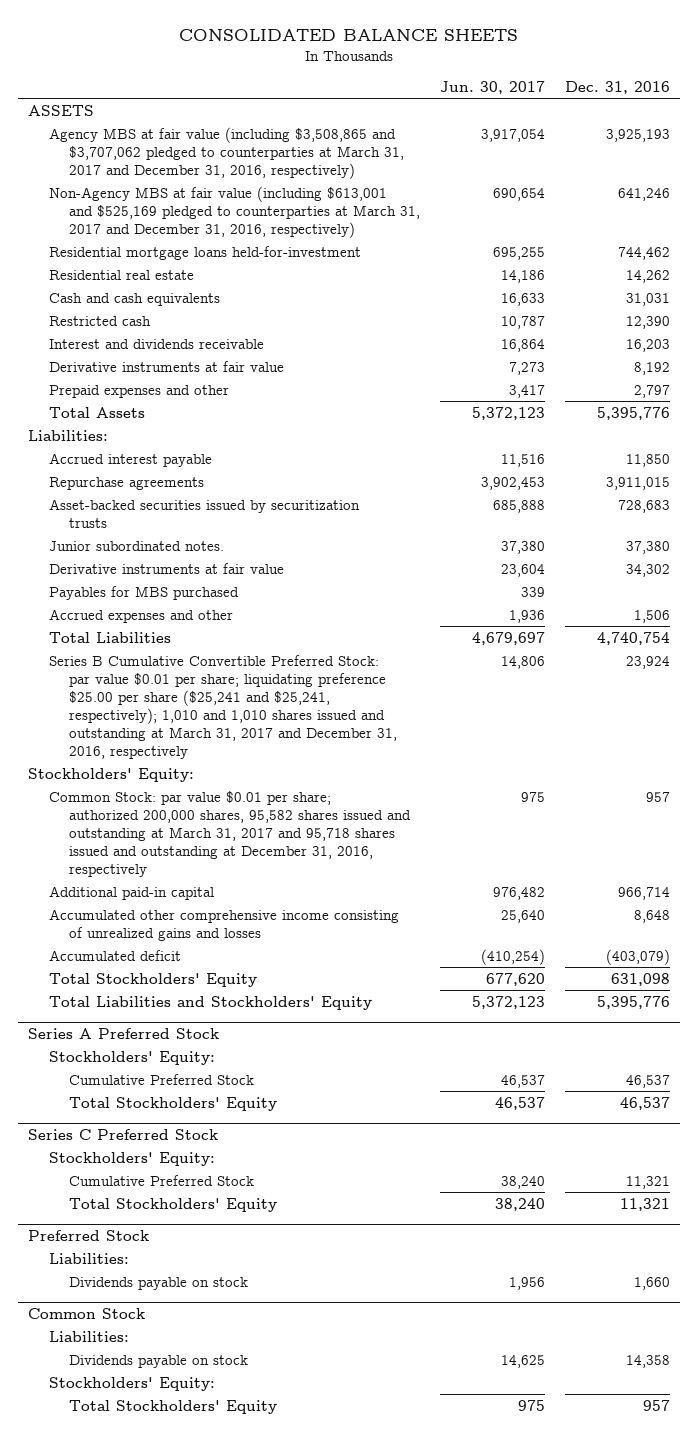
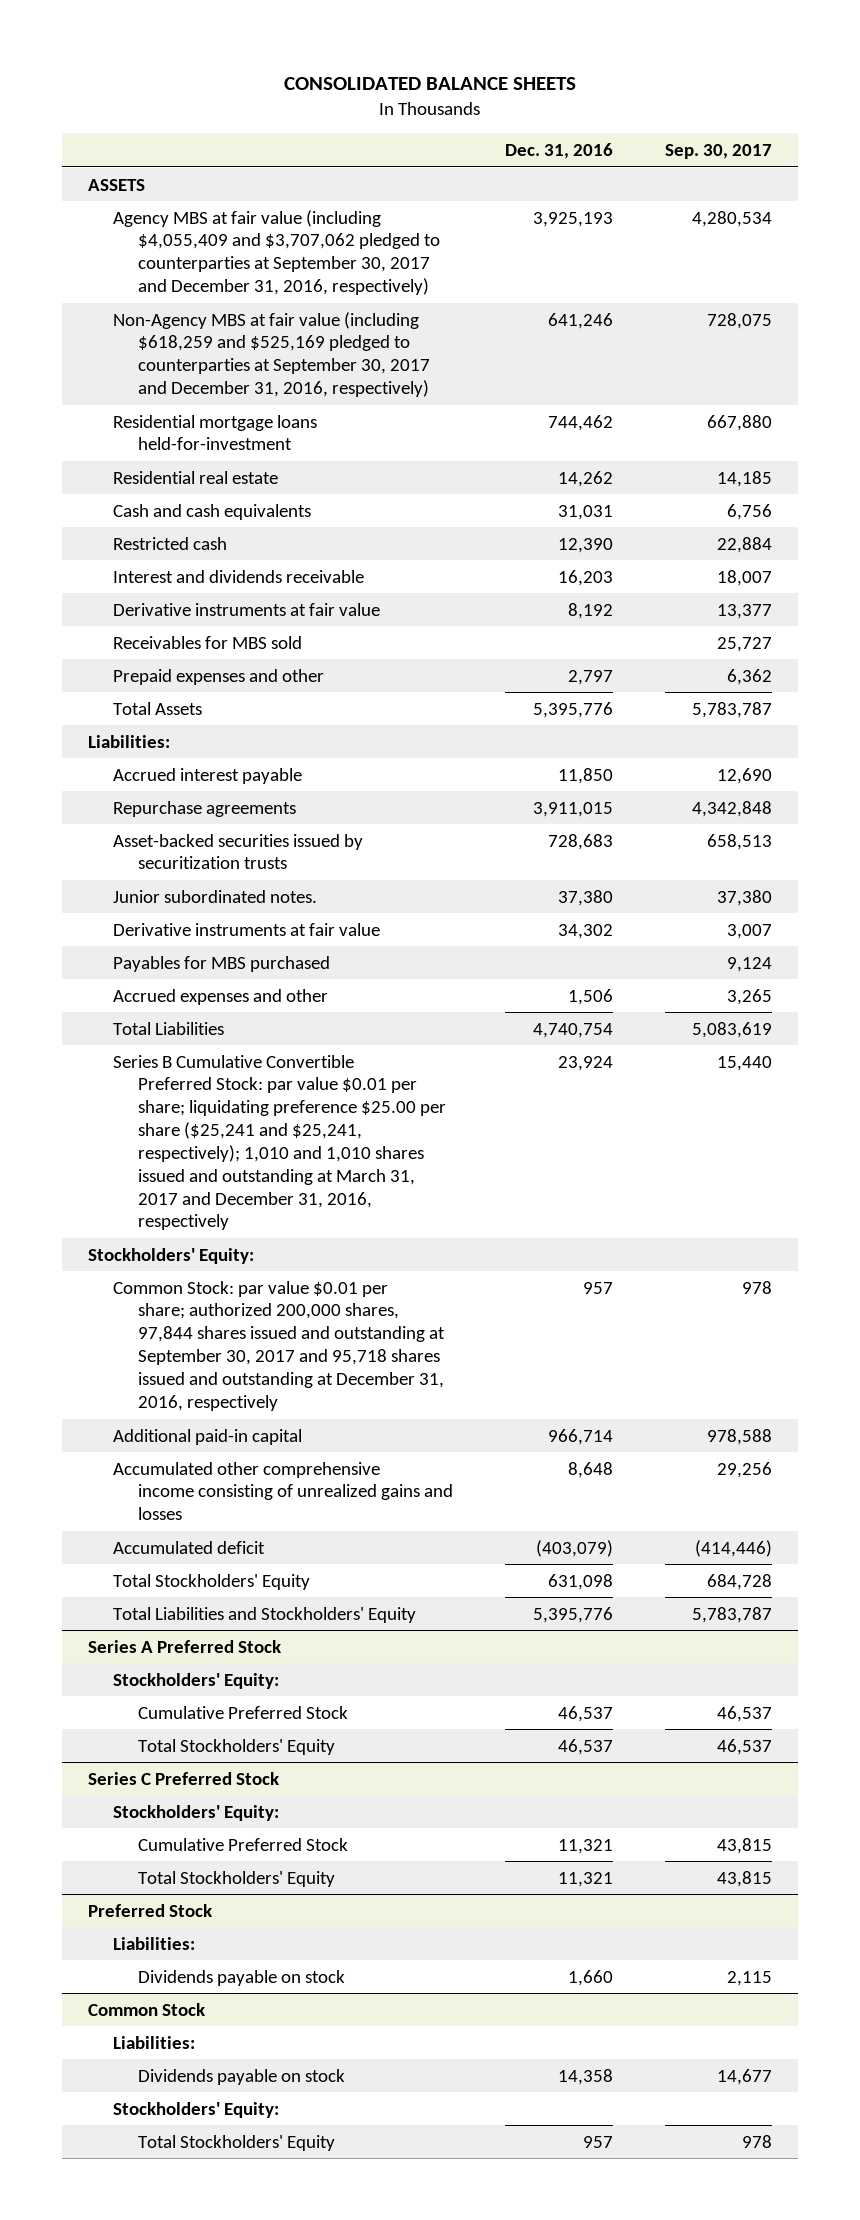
- | Jun. 30, 2017 | Dec. 31, 2016
+ | Dec. 31, 2016 | Sep. 30, 2017
- Agency MBS at fair value (including $3,508,865 and $3,707,062 pledged to counterparties at March 31, 2017 and December 31, 2016, respectively) | 3,917,054 | 3,925,193
- Non-Agency MBS at fair value (including $613,001 and $525,169 pledged to counterparties at March 31, 2017 and December 31, 2016, respectively) | 690,654 | 641,246
+ Agency MBS at fair value (including $4,055,409 and $3,707,062 pledged to counterparties at September 30, 2017 and December 31, 2016, respectively) | 3,925,193 | 4,280,534
+ Non-Agency MBS at fair value (including $618,259 and $525,169 pledged to counterparties at September 30, 2017 and December 31, 2016, respectively) | 641,246 | 728,075
+ Receivables for MBS sold | | 25,727
- Common Stock: par value $0.01 per share; authorized 200,000 shares, 95,582 shares issued and outstanding at March 31, 2017 and 95,718 shares issued and outstanding at December 31, 2016, respectively | 975 | 957
+ Common Stock: par value $0.01 per share; authorized 200,000 shares, 97,844 shares issued and outstanding at September 30, 2017 and 95,718 shares issued and outstanding at December 31, 2016, respectively | 957 | 978

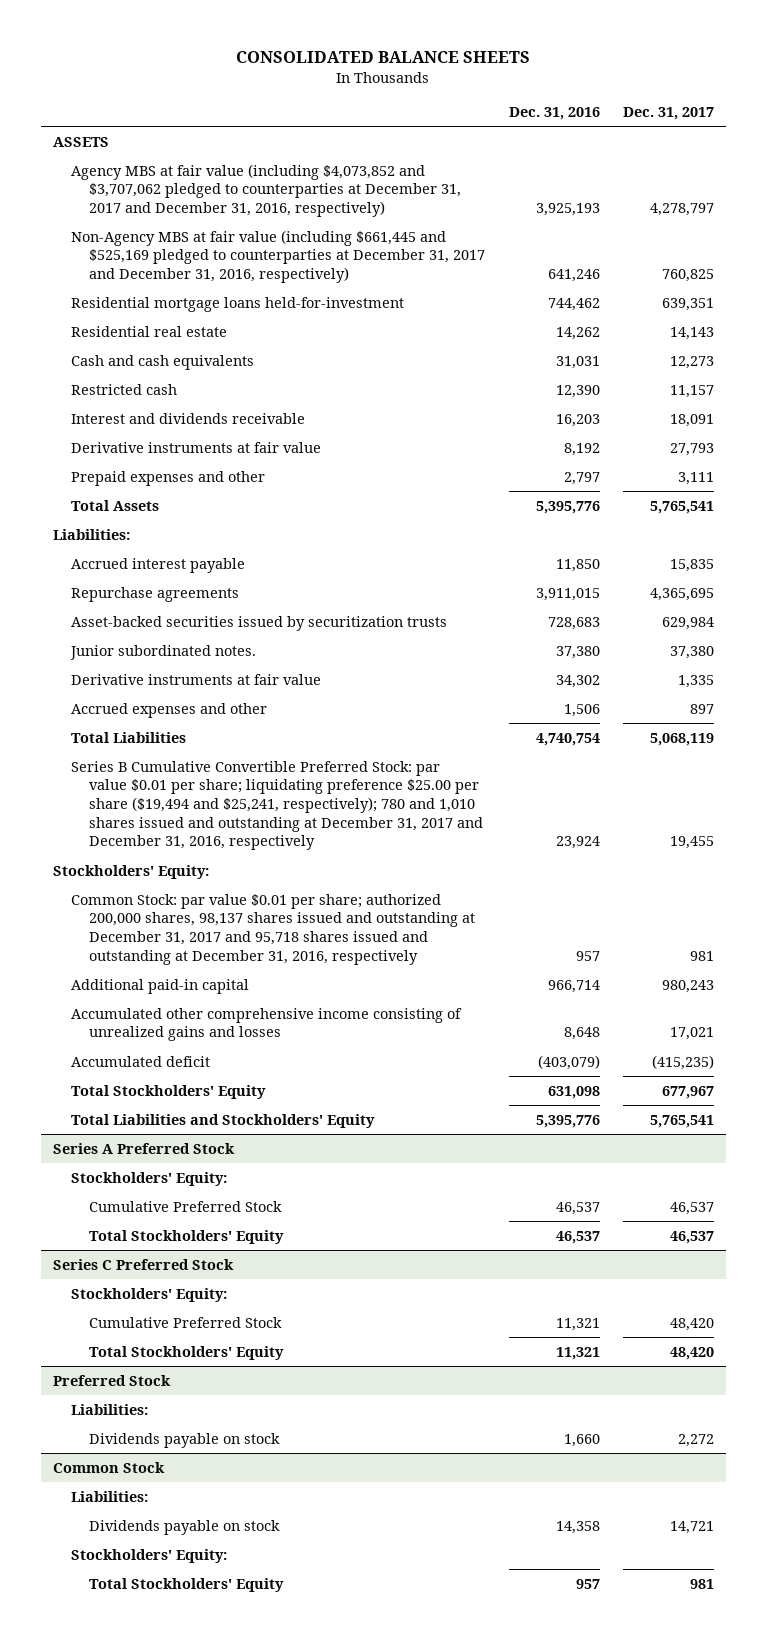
- | Dec. 31, 2016 | Sep. 30, 2017
+ | Dec. 31, 2016 | Dec. 31, 2017
- Agency MBS at fair value (including $4,055,409 and $3,707,062 pledged to counterparties at September 30, 2017 and December 31, 2016, respectively) | 3,925,193 | 4,280,534
- Non-Agency MBS at fair value (including $618,259 and $525,169 pledged to counterparties at September 30, 2017 and December 31, 2016, respectively) | 641,246 | 728,075
+ Agency MBS at fair value (including $4,073,852 and $3,707,062 pledged to counterparties at December 31, 2017 and December 31, 2016, respectively) | 3,925,193 | 4,278,797
+ Non-Agency MBS at fair value (including $661,445 and $525,169 pledged to counterparties at December 31, 2017 and December 31, 2016, respectively) | 641,246 | 760,825
- Receivables for MBS sold | | 25,727
- Payables for MBS purchased | | 9,124
- Series B Cumulative Convertible Preferred Stock: par value $0.01 per share; liquidating preference $25.00 per share ($25,241 and $25,241, respectively); 1,010 and 1,010 shares issued and outstanding at March 31, 2017 and December 31, 2016, respectively | 23,924 | 15,440
+ Series B Cumulative Convertible Preferred Stock: par value $0.01 per share; liquidating preference $25.00 per share ($19,494 and $25,241, respectively); 780 and 1,010 shares issued and outstanding at December 31, 2017 and December 31, 2016, respectively | 23,924 | 19,455
- Common Stock: par value $0.01 per share; authorized 200,000 shares, 97,844 shares issued and outstanding at September 30, 2017 and 95,718 shares issued and outstanding at December 31, 2016, respectively | 957 | 978
+ Common Stock: par value $0.01 per share; authorized 200,000 shares, 98,137 shares issued and outstanding at December 31, 2017 and 95,718 shares issued and outstanding at December 31, 2016, respectively | 957 | 981

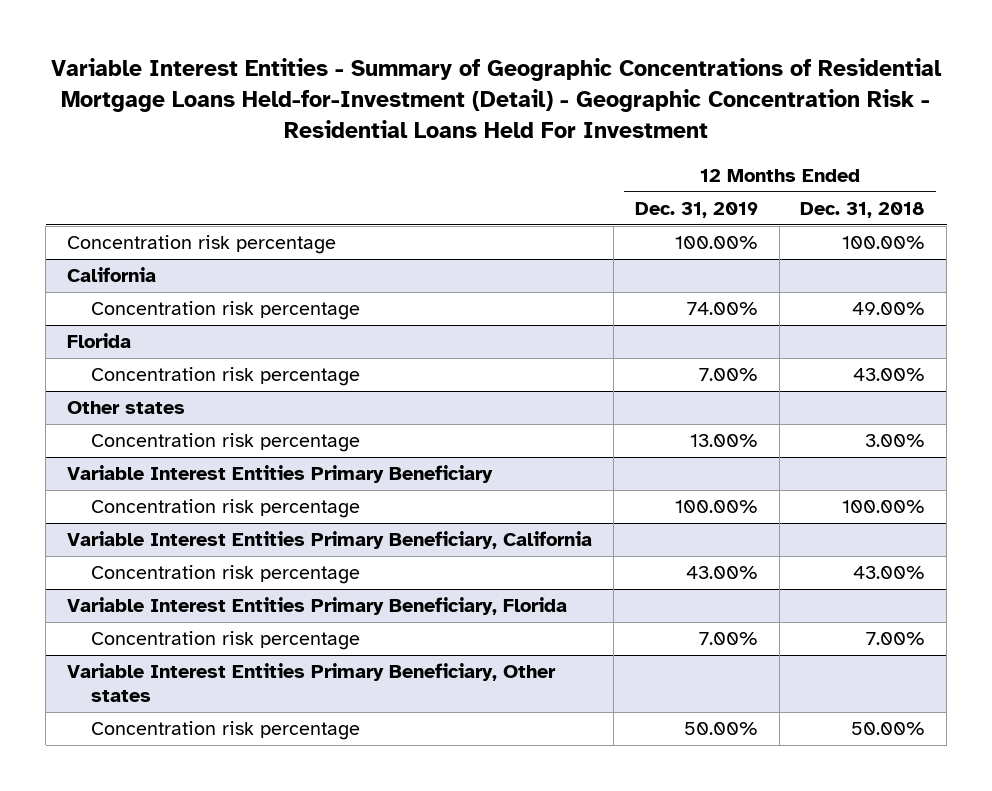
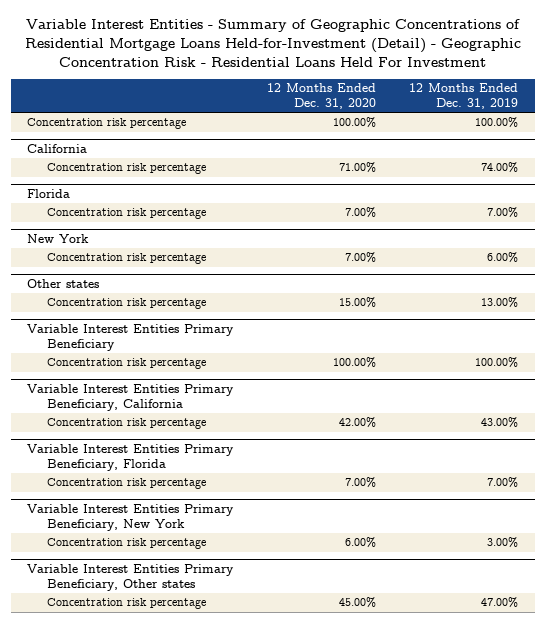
- | 12 Months Ended Dec. 31, 2019 | 12 Months Ended Dec. 31, 2018
+ | 12 Months Ended Dec. 31, 2020 | 12 Months Ended Dec. 31, 2019
+ New York
+ Concentration risk percentage | 7.00% | 6.00%
+ Variable Interest Entities Primary Beneficiary, New York
+ Concentration risk percentage | 6.00% | 3.00%
@ Variable Interest Entities Primary Beneficiary, Other states
- Concentration risk percentage | 50.00% | 50.00%
+ Concentration risk percentage | 45.00% | 47.00%

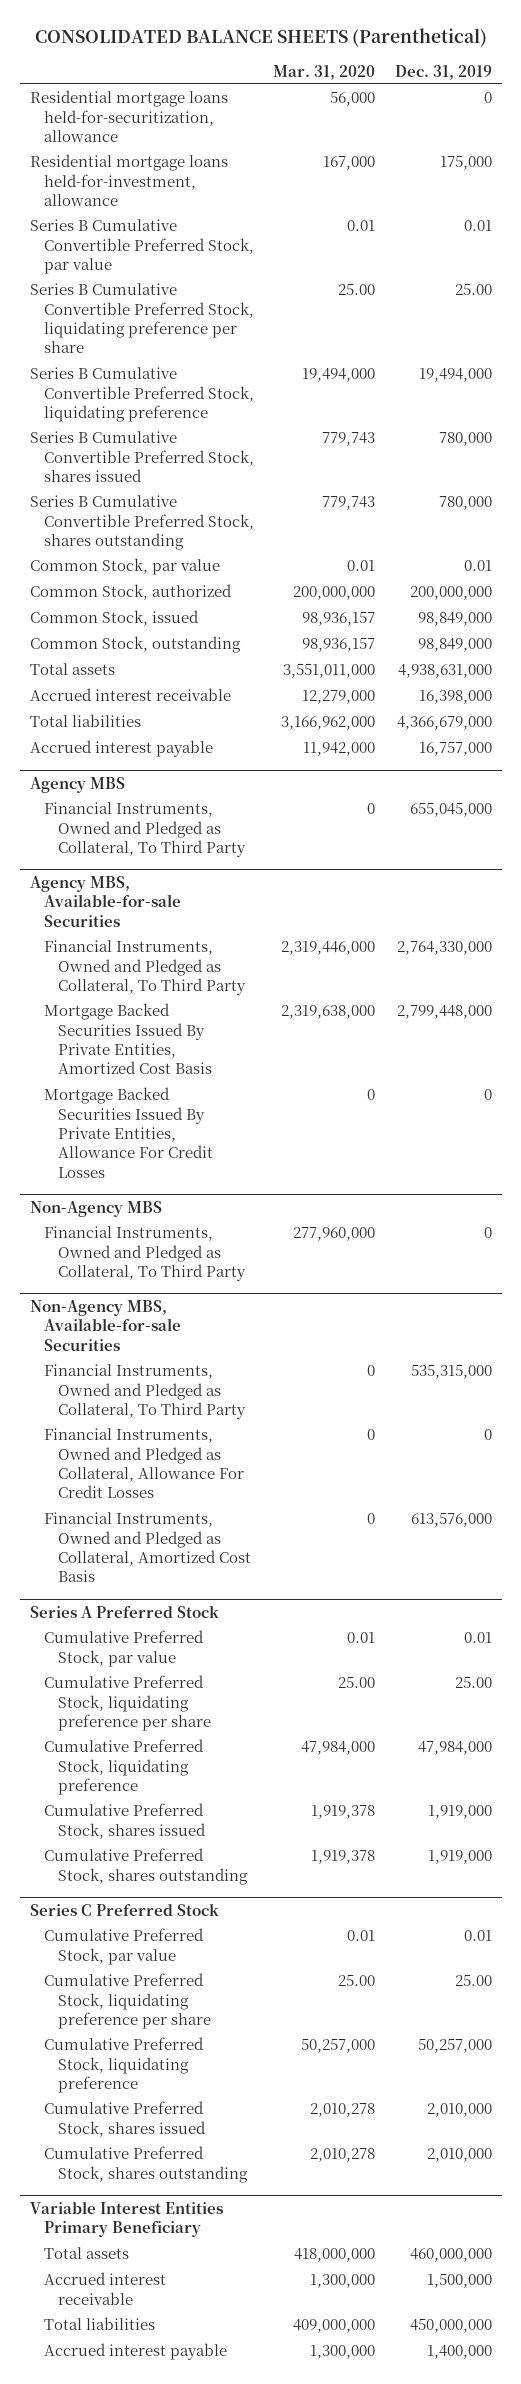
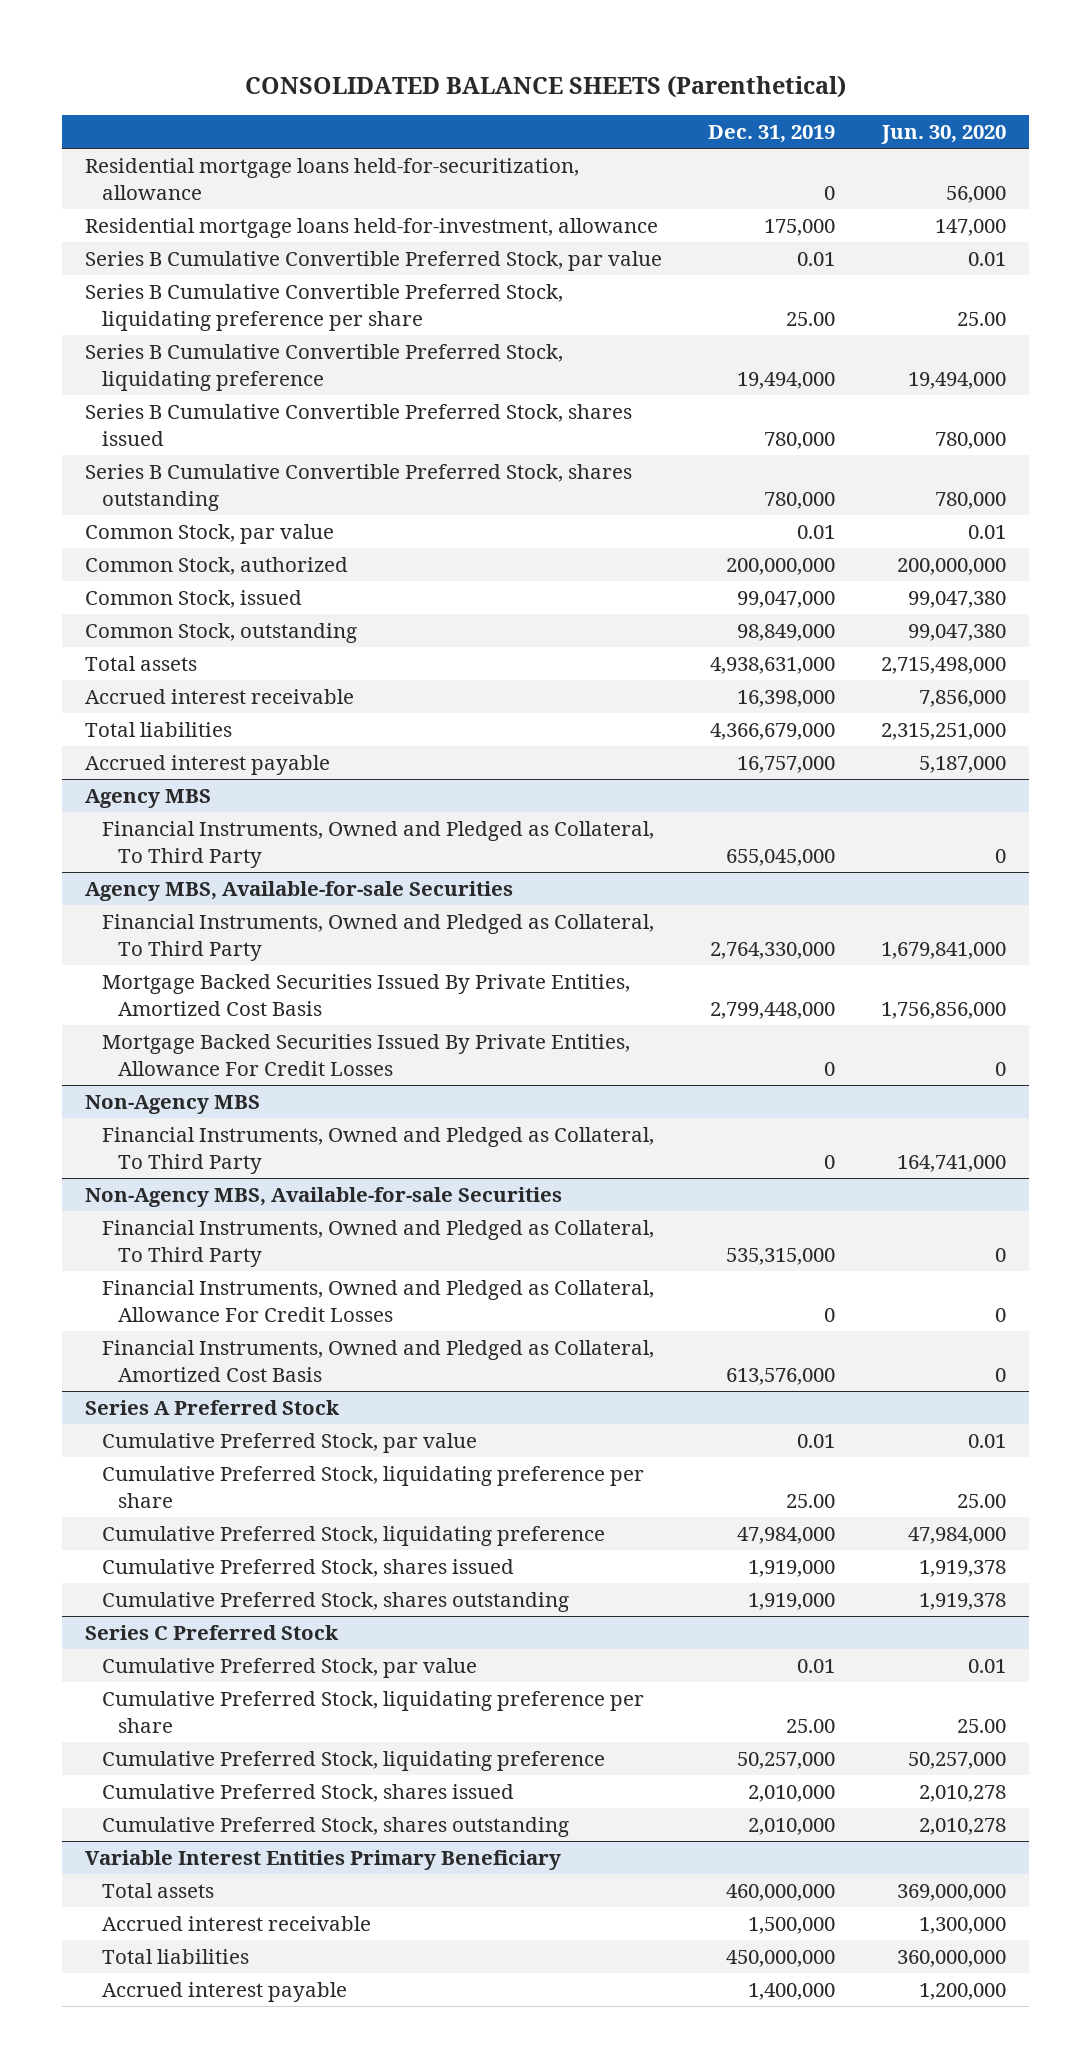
- | Mar. 31, 2020 | Dec. 31, 2019
+ | Dec. 31, 2019 | Jun. 30, 2020
- Common Stock, issued | 98,936,157 | 98,849,000
+ Common Stock, issued | 99,047,000 | 99,047,380

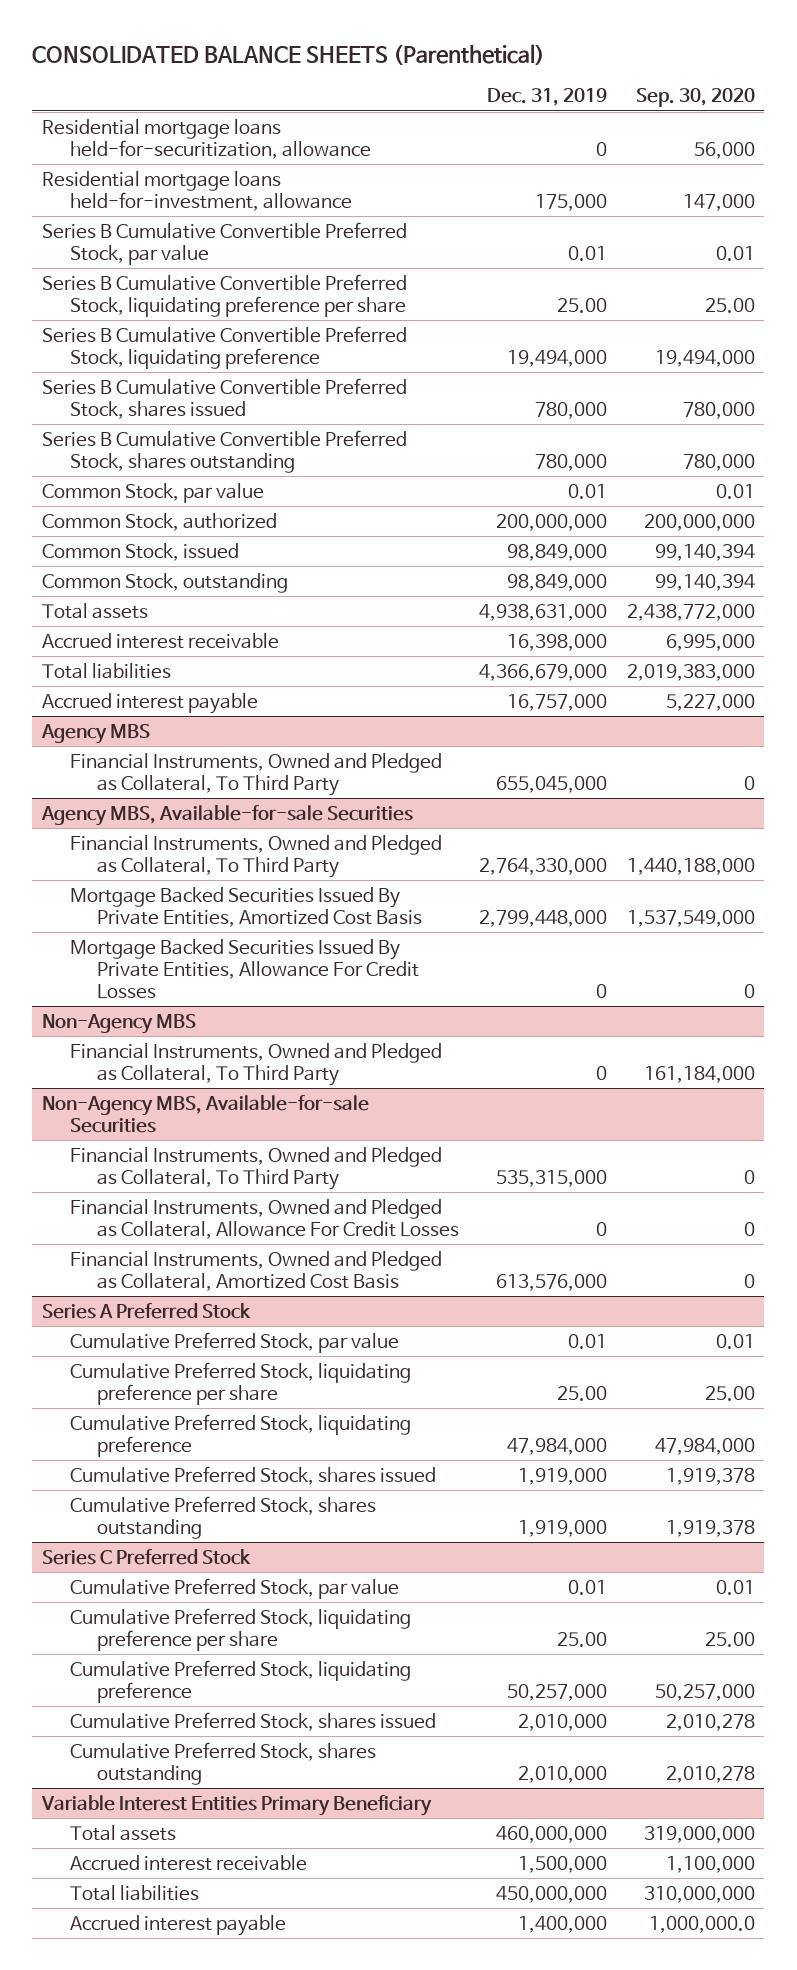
- | Dec. 31, 2019 | Jun. 30, 2020
+ | Dec. 31, 2019 | Sep. 30, 2020
- Common Stock, issued | 99,047,000 | 99,047,380
+ Common Stock, issued | 98,849,000 | 99,140,394

